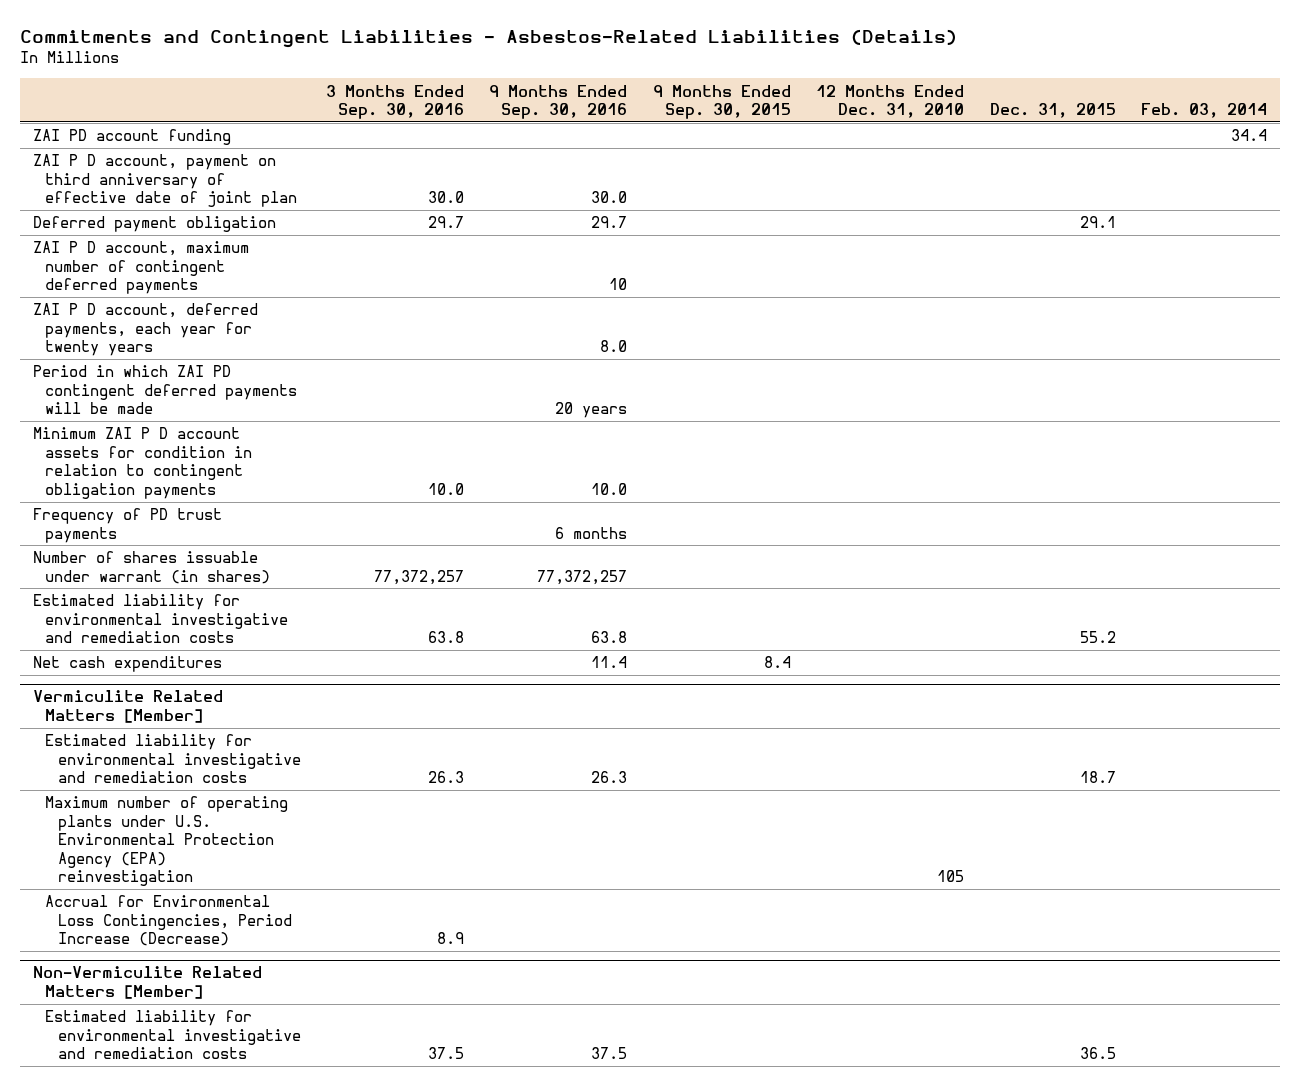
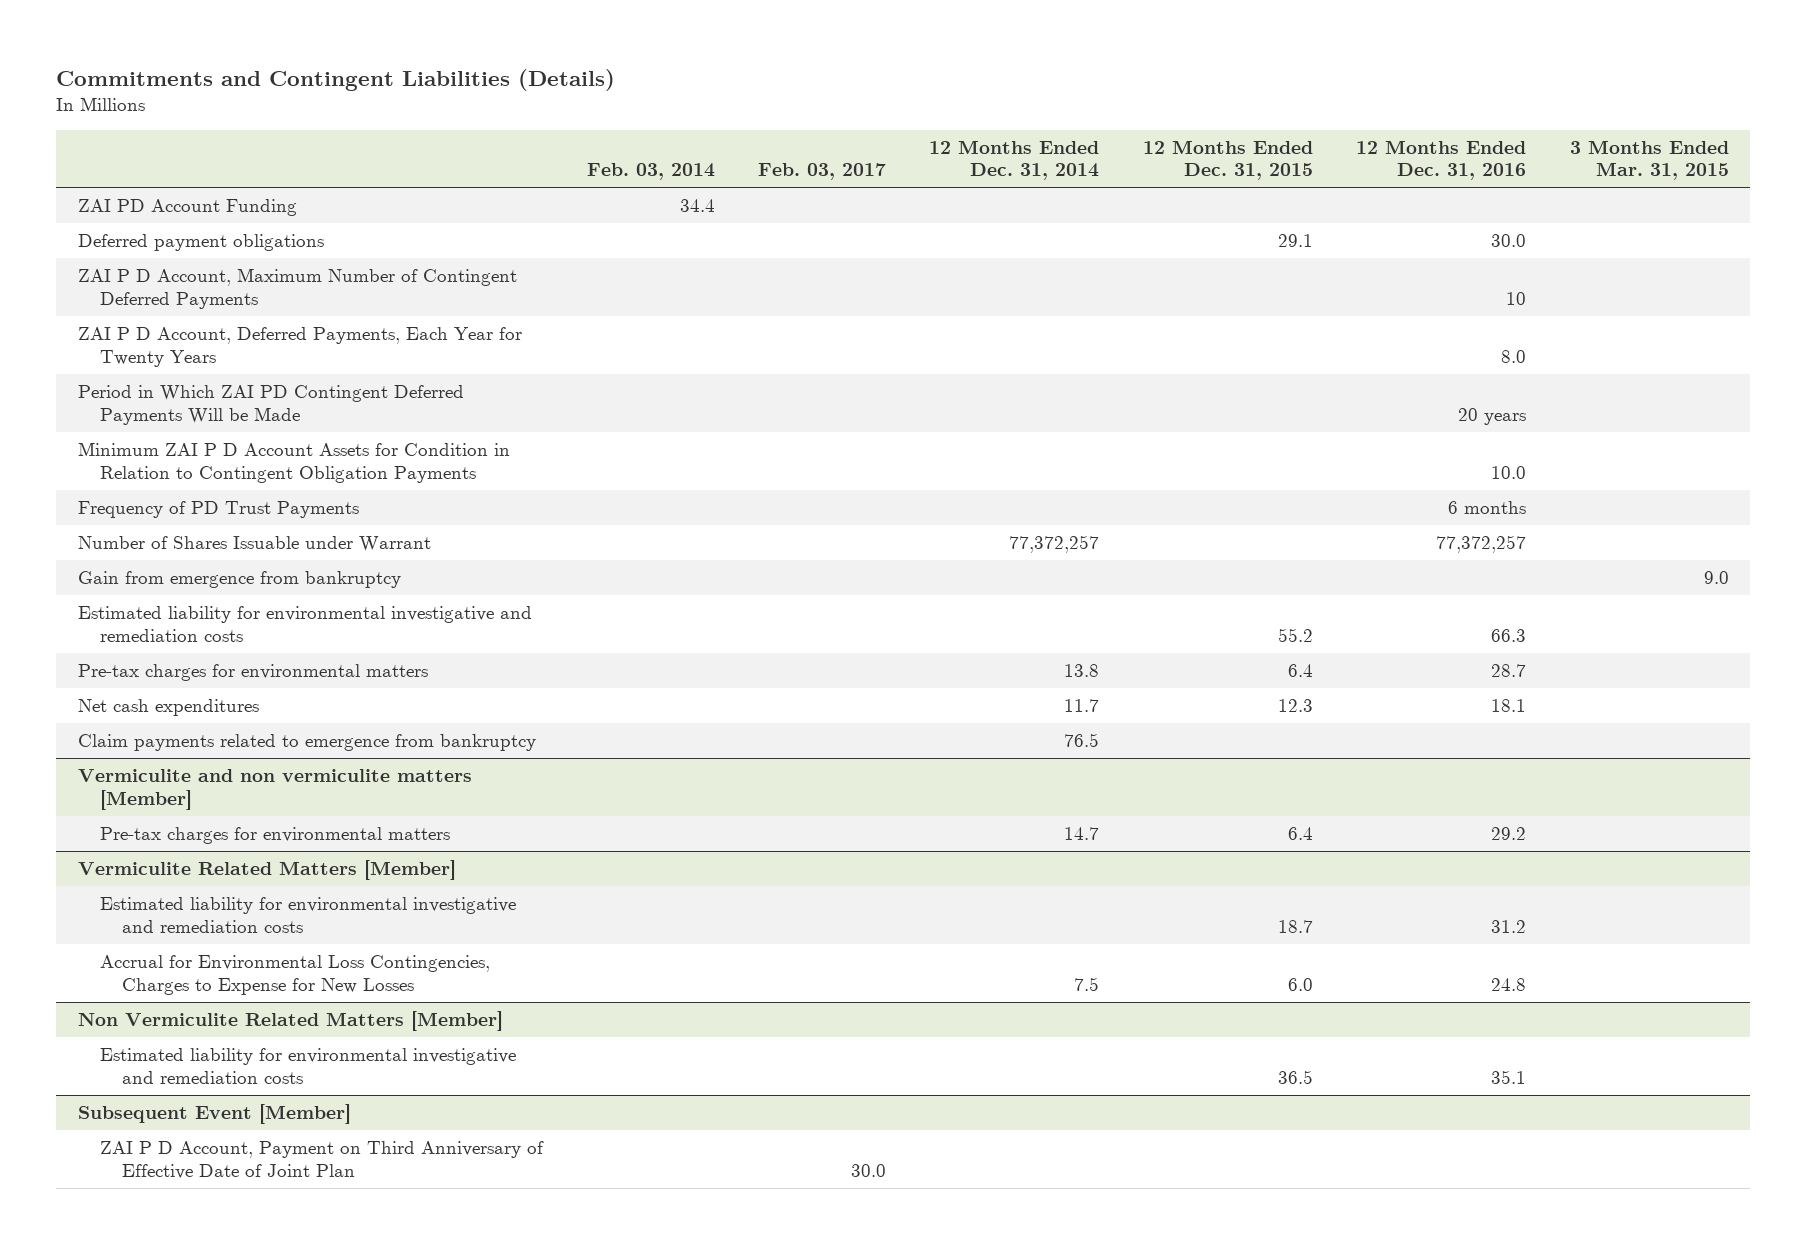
- Commitments and Contingent Liabilities - Asbestos-Related Liabilities (Details)
+ Commitments and Contingent Liabilities (Details)
- | 3 Months Ended Sep. 30, 2016 | 9 Months Ended Sep. 30, 2016 | 9 Months Ended Sep. 30, 2015 | 12 Months Ended Dec. 31, 2010 | Dec. 31, 2015 | Feb. 03, 2014
+ | Feb. 03, 2014 | Feb. 03, 2017 | 12 Months Ended Dec. 31, 2014 | 12 Months Ended Dec. 31, 2015 | 12 Months Ended Dec. 31, 2016 | 3 Months Ended Mar. 31, 2015
- ZAI PD account funding | | | | | | 34.4
- ZAI P D account, payment on third anniversary of effective date of joint plan | 30.0 | 30.0 | | | |
- Deferred payment obligation | 29.7 | 29.7 | | | 29.1 |
- ZAI P D account, maximum number of contingent deferred payments | | 10 | | | |
- ZAI P D account, deferred payments, each year for twenty years | | 8.0 | | | |
- Period in which ZAI PD contingent deferred payments will be made | | 20 years | | | |
- Minimum ZAI P D account assets for condition in relation to contingent obligation payments | 10.0 | 10.0 | | | |
- Frequency of PD trust payments | | 6 months | | | |
- Number of shares issuable under warrant (in shares) | 77,372,257 | 77,372,257 | | | |
+ ZAI PD Account Funding | 34.4 | | | | |
+ Deferred payment obligations | | | | 29.1 | 30.0 |
+ ZAI P D Account, Maximum Number of Contingent Deferred Payments | | | | | 10 |
+ ZAI P D Account, Deferred Payments, Each Year for Twenty Years | | | | | 8.0 |
+ Period in Which ZAI PD Contingent Deferred Payments Will be Made | | | | | 20 years |
+ Minimum ZAI P D Account Assets for Condition in Relation to Contingent Obligation Payments | | | | | 10.0 |
+ Frequency of PD Trust Payments | | | | | 6 months |
+ Number of Shares Issuable under Warrant | | | 77,372,257 | | 77,372,257 |
+ Gain from emergence from bankruptcy | | | | | | 9.0
+ Pre-tax charges for environmental matters | | | 13.8 | 6.4 | 28.7 |
+ Claim payments related to emergence from bankruptcy | | | 76.5 | | |
+ Vermiculite and non vermiculite matters [Member]
+ Pre-tax charges for environmental matters | | | 14.7 | 6.4 | 29.2 |
@ Vermiculite Related Matters [Member]
- Maximum number of operating plants under U.S. Environmental Protection Agency (EPA) reinvestigation | | | | 105 | |
- Accrual for Environmental Loss Contingencies, Period Increase (Decrease) | 8.9 | | | | |
- Non-Vermiculite Related Matters [Member]
@ Vermiculite Related Matters [Member]
+ Accrual for Environmental Loss Contingencies, Charges to Expense for New Losses | | | 7.5 | 6.0 | 24.8 |
+ Non Vermiculite Related Matters [Member]
+ Subsequent Event [Member]
+ ZAI P D Account, Payment on Third Anniversary of Effective Date of Joint Plan | | 30.0 | | | |

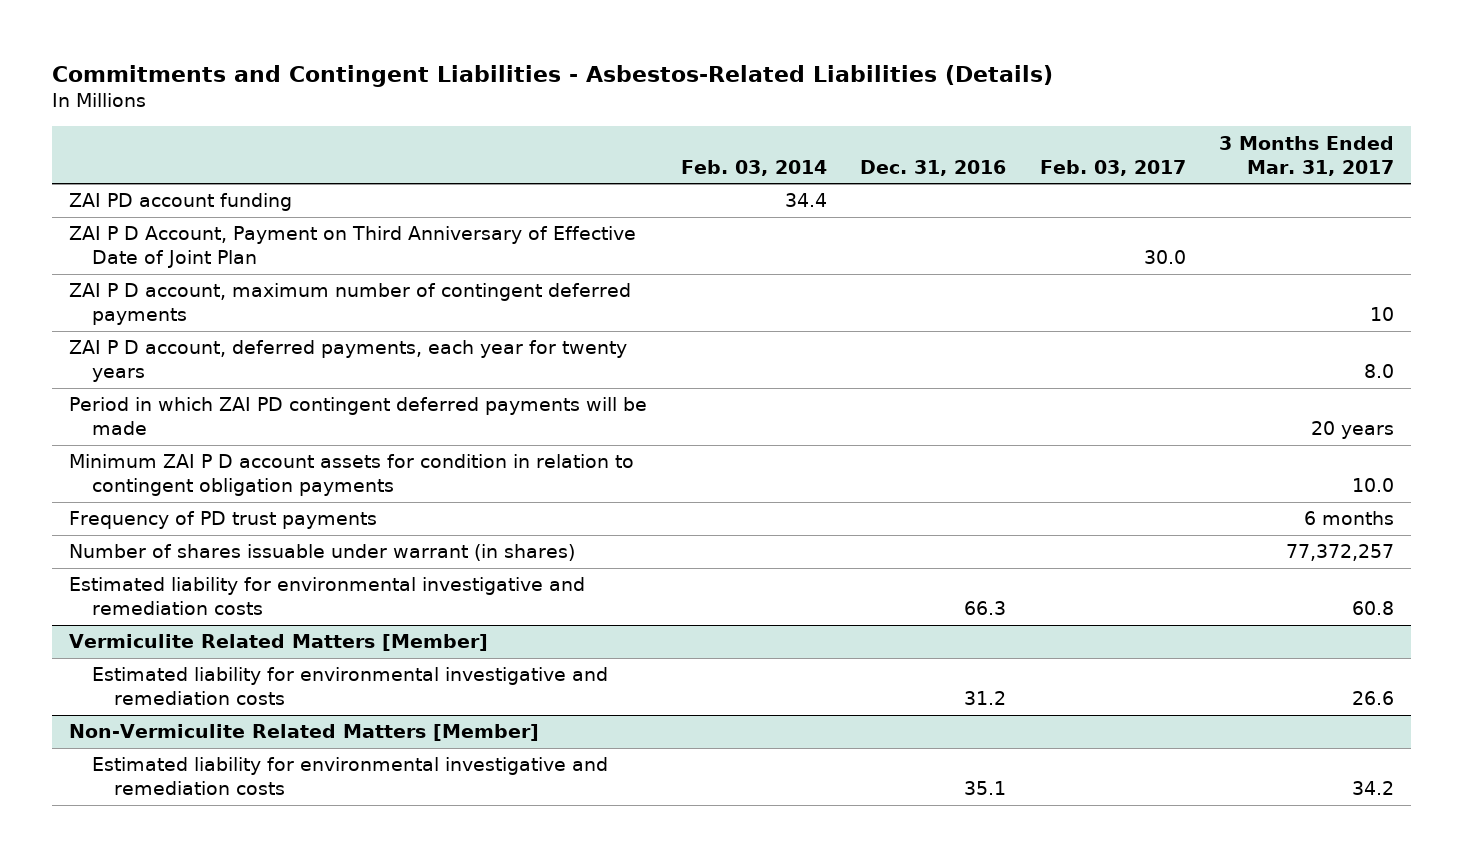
- Commitments and Contingent Liabilities (Details)
+ Commitments and Contingent Liabilities - Asbestos-Related Liabilities (Details)
- | Feb. 03, 2014 | Feb. 03, 2017 | 12 Months Ended Dec. 31, 2014 | 12 Months Ended Dec. 31, 2015 | 12 Months Ended Dec. 31, 2016 | 3 Months Ended Mar. 31, 2015
+ | Feb. 03, 2014 | Dec. 31, 2016 | Feb. 03, 2017 | 3 Months Ended Mar. 31, 2017
- ZAI PD Account Funding | 34.4 | | | | |
- Deferred payment obligations | | | | 29.1 | 30.0 |
- ZAI P D Account, Maximum Number of Contingent Deferred Payments | | | | | 10 |
- ZAI P D Account, Deferred Payments, Each Year for Twenty Years | | | | | 8.0 |
- Period in Which ZAI PD Contingent Deferred Payments Will be Made | | | | | 20 years |
- Minimum ZAI P D Account Assets for Condition in Relation to Contingent Obligation Payments | | | | | 10.0 |
- Frequency of PD Trust Payments | | | | | 6 months |
- Number of Shares Issuable under Warrant | | | 77,372,257 | | 77,372,257 |
- Gain from emergence from bankruptcy | | | | | | 9.0
+ ZAI PD account funding | 34.4 | | |
+ ZAI P D Account, Payment on Third Anniversary of Effective Date of Joint Plan | | | 30.0 |
+ ZAI P D account, maximum number of contingent deferred payments | | | | 10
+ ZAI P D account, deferred payments, each year for twenty years | | | | 8.0
+ Period in which ZAI PD contingent deferred payments will be made | | | | 20 years
+ Minimum ZAI P D account assets for condition in relation to contingent obligation payments | | | | 10.0
+ Frequency of PD trust payments | | | | 6 months
+ Number of shares issuable under warrant (in shares) | | | | 77,372,257
- Pre-tax charges for environmental matters | | | 13.8 | 6.4 | 28.7 |
- Net cash expenditures | | | 11.7 | 12.3 | 18.1 |
- Claim payments related to emergence from bankruptcy | | | 76.5 | | |
- Vermiculite and non vermiculite matters [Member]
- Pre-tax charges for environmental matters | | | 14.7 | 6.4 | 29.2 |
@ Vermiculite Related Matters [Member]
- Accrual for Environmental Loss Contingencies, Charges to Expense for New Losses | | | 7.5 | 6.0 | 24.8 |
- Non Vermiculite Related Matters [Member]
+ Non-Vermiculite Related Matters [Member]
- Subsequent Event [Member]
- ZAI P D Account, Payment on Third Anniversary of Effective Date of Joint Plan | | 30.0 | | | |

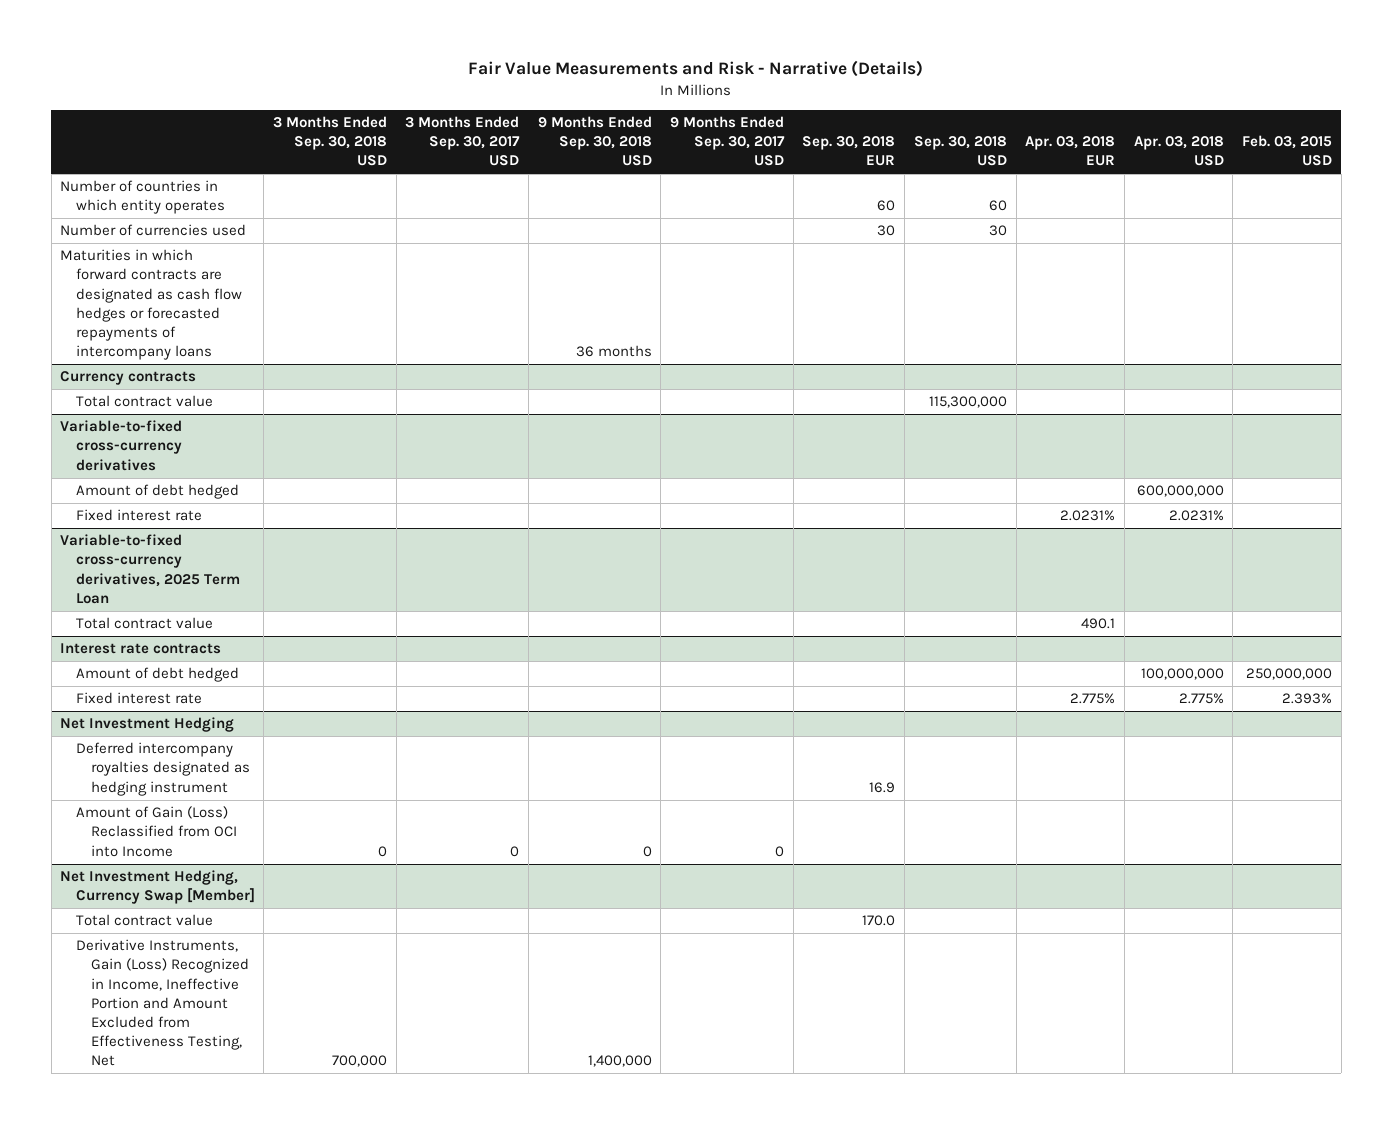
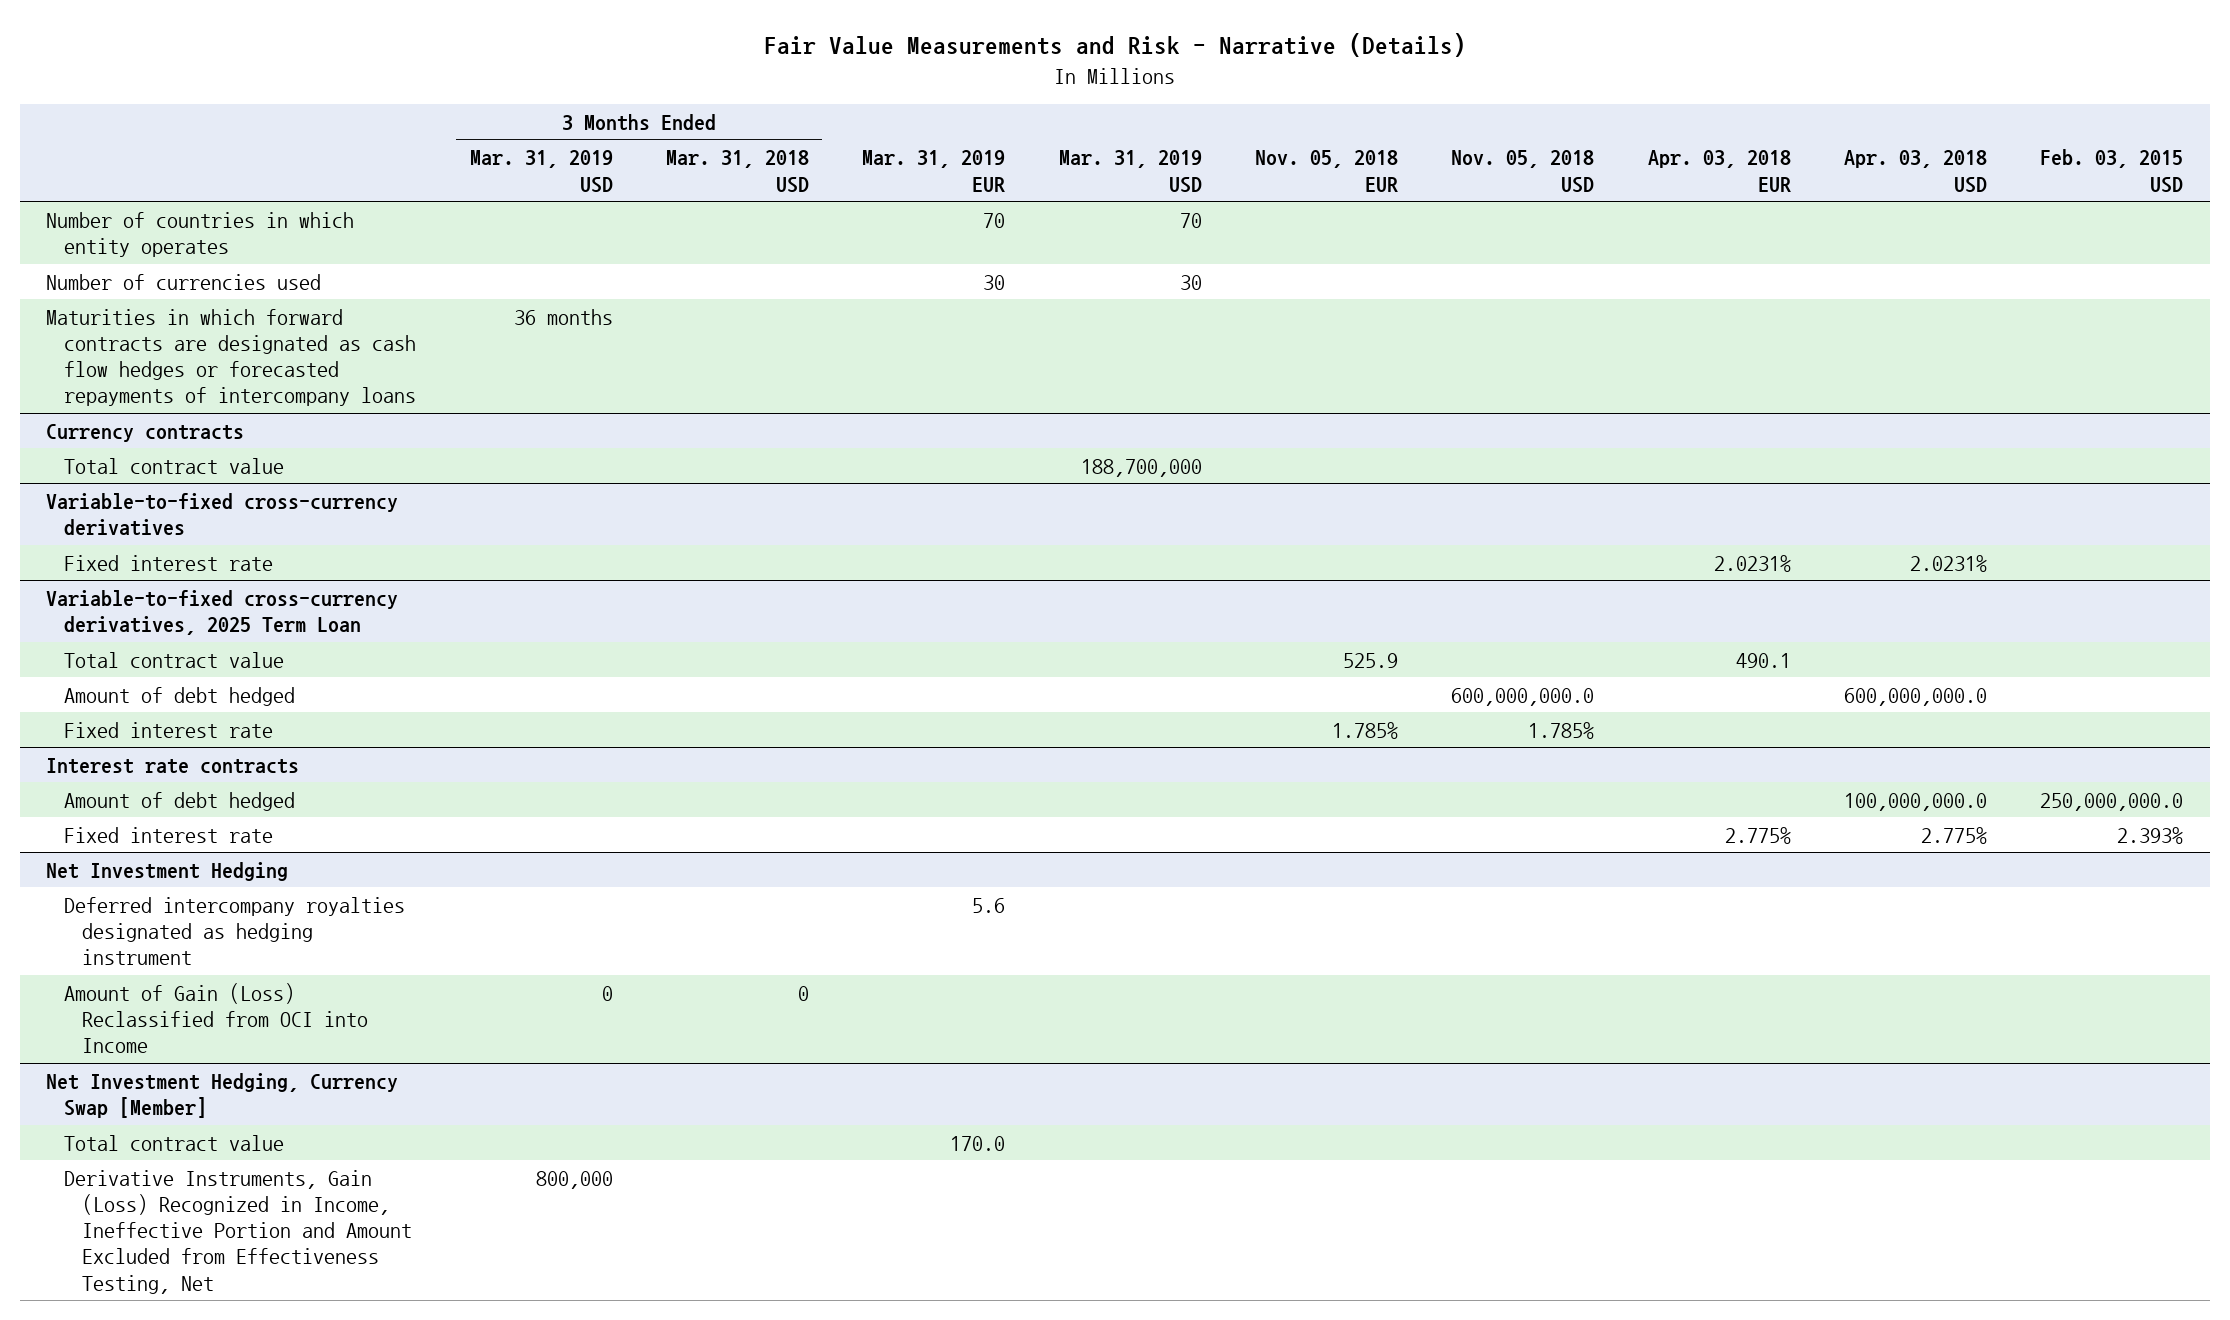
- | 3 Months Ended Sep. 30, 2018 USD | 3 Months Ended Sep. 30, 2017 USD | 9 Months Ended Sep. 30, 2018 USD | 9 Months Ended Sep. 30, 2017 USD | Sep. 30, 2018 EUR | Sep. 30, 2018 USD | Apr. 03, 2018 EUR | Apr. 03, 2018 USD | Feb. 03, 2015 USD
+ | 3 Months Ended Mar. 31, 2019 USD | 3 Months Ended Mar. 31, 2018 USD | Mar. 31, 2019 EUR | Mar. 31, 2019 USD | Nov. 05, 2018 EUR | Nov. 05, 2018 USD | Apr. 03, 2018 EUR | Apr. 03, 2018 USD | Feb. 03, 2015 USD
@ Variable-to-fixed cross-currency derivatives
- Amount of debt hedged | | | | | | | | 600,000,000 |
@ Variable-to-fixed cross-currency derivatives, 2025 Term Loan
+ Amount of debt hedged | | | | | | 600,000,000.0 | | 600,000,000.0 |
+ Fixed interest rate | | | | | 1.785% | 1.785% | | |
@ Interest rate contracts
- Amount of debt hedged | | | | | | | | 100,000,000 | 250,000,000
+ Amount of debt hedged | | | | | | | | 100,000,000.0 | 250,000,000.0

